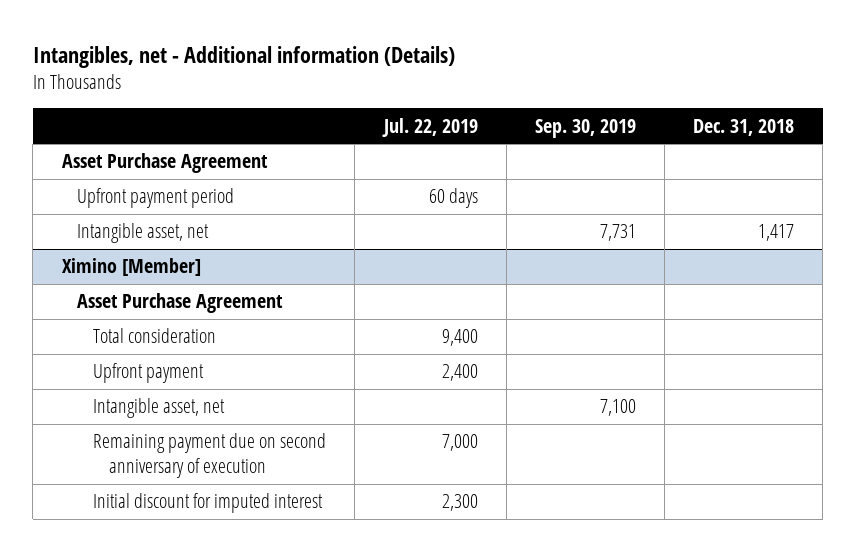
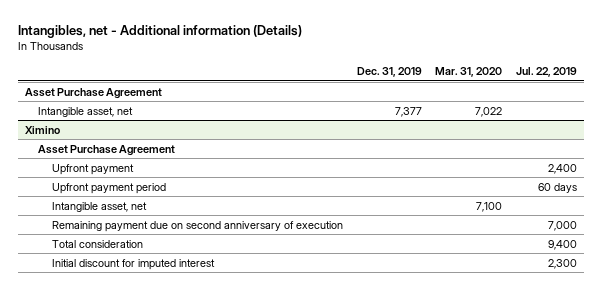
- | Jul. 22, 2019 | Sep. 30, 2019 | Dec. 31, 2018
+ | Dec. 31, 2019 | Mar. 31, 2020 | Jul. 22, 2019
- Upfront payment period | 60 days | |
- Ximino [Member]
+ Ximino
- Total consideration | 9,400 | |
+ Upfront payment period | | | 60 days
+ Total consideration | | | 9,400

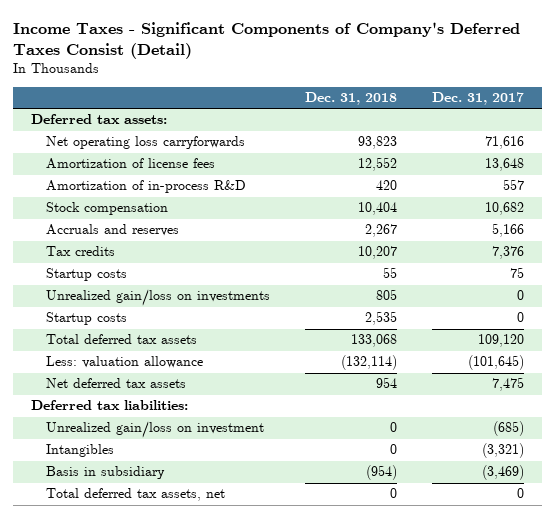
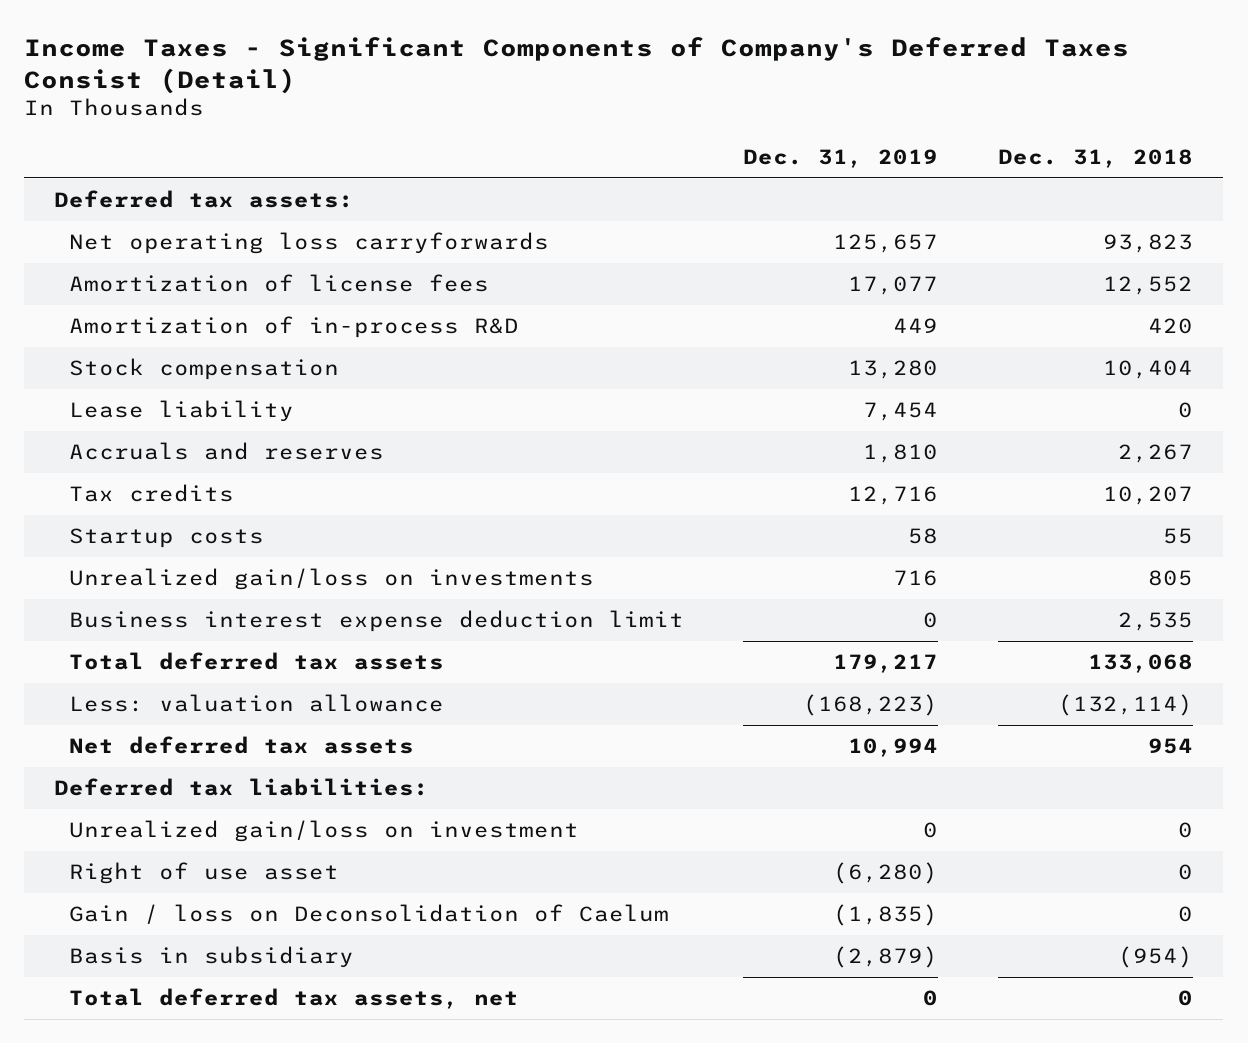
- | Dec. 31, 2018 | Dec. 31, 2017
+ | Dec. 31, 2019 | Dec. 31, 2018
+ Lease liability | 7,454 | 0
- Startup costs | 2,535 | 0
+ Business interest expense deduction limit | 0 | 2,535
- Intangibles | 0 | (3,321)
+ Right of use asset | (6,280) | 0
+ Gain / loss on Deconsolidation of Caelum | (1,835) | 0

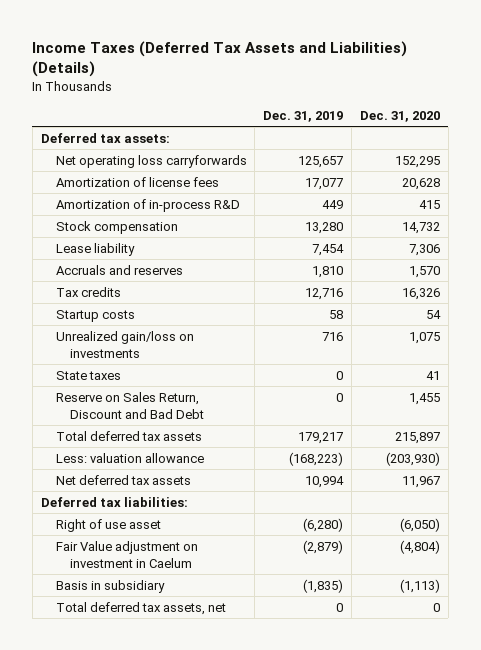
- Income Taxes - Significant Components of Company's Deferred Taxes Consist (Detail)
+ Income Taxes (Deferred Tax Assets and Liabilities) (Details)
- | Dec. 31, 2019 | Dec. 31, 2018
+ | Dec. 31, 2019 | Dec. 31, 2020
- Business interest expense deduction limit | 0 | 2,535
+ State taxes | 0 | 41
+ Reserve on Sales Return, Discount and Bad Debt | 0 | 1,455
- Unrealized gain/loss on investment | 0 | 0
- Gain / loss on Deconsolidation of Caelum | (1,835) | 0
- Basis in subsidiary | (2,879) | (954)
+ Fair Value adjustment on investment in Caelum | (2,879) | (4,804)
+ Basis in subsidiary | (1,835) | (1,113)

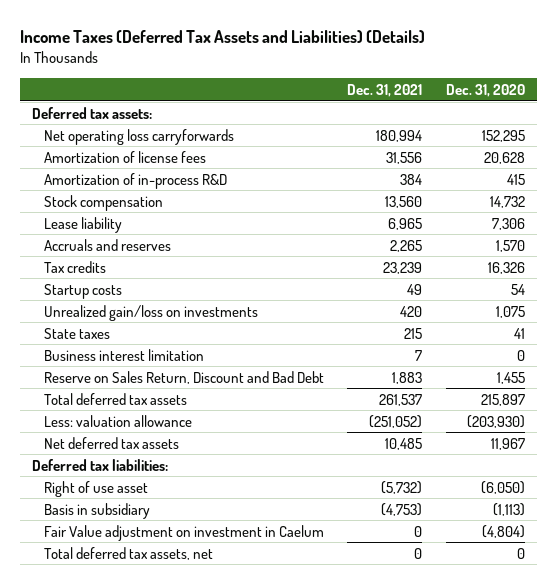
- | Dec. 31, 2019 | Dec. 31, 2020
+ | Dec. 31, 2021 | Dec. 31, 2020
+ Business interest limitation | 7 | 0
moved down: Fair Value adjustment on investment in Caelum | 0 | (4,804)

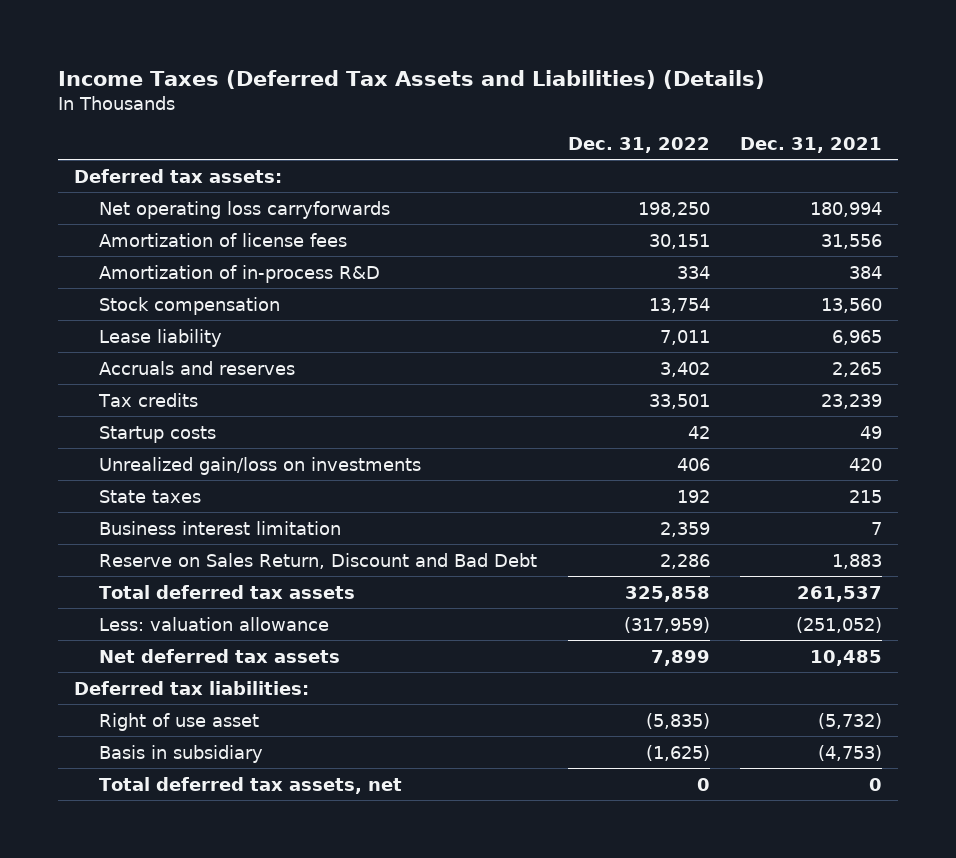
- | Dec. 31, 2021 | Dec. 31, 2020
+ | Dec. 31, 2022 | Dec. 31, 2021
- Fair Value adjustment on investment in Caelum | 0 | (4,804)

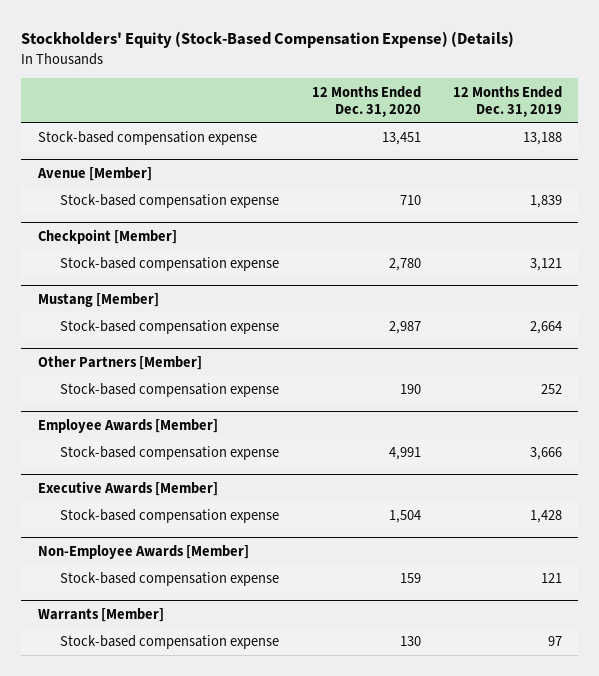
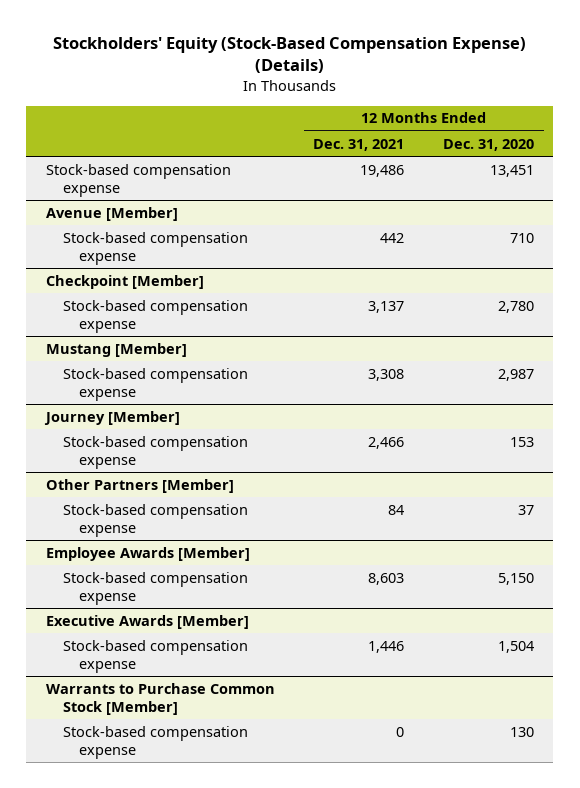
- | 12 Months Ended Dec. 31, 2020 | 12 Months Ended Dec. 31, 2019
+ | 12 Months Ended Dec. 31, 2021 | 12 Months Ended Dec. 31, 2020
+ Journey [Member]
+ Stock-based compensation expense | 2,466 | 153
@ Other Partners [Member]
- Stock-based compensation expense | 190 | 252
+ Stock-based compensation expense | 84 | 37
@ Employee Awards [Member]
- Stock-based compensation expense | 4,991 | 3,666
+ Stock-based compensation expense | 8,603 | 5,150
- Non-Employee Awards [Member]
- Stock-based compensation expense | 159 | 121
- Warrants [Member]
+ Warrants to Purchase Common Stock [Member]

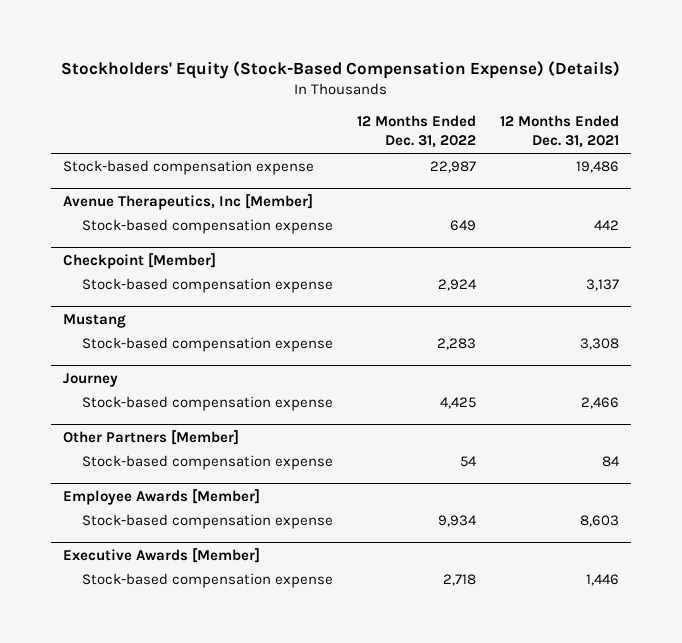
- | 12 Months Ended Dec. 31, 2021 | 12 Months Ended Dec. 31, 2020
+ | 12 Months Ended Dec. 31, 2022 | 12 Months Ended Dec. 31, 2021
- Avenue [Member]
+ Avenue Therapeutics, Inc [Member]
- Mustang [Member]
+ Mustang
- Journey [Member]
+ Journey
- Warrants to Purchase Common Stock [Member]
- Stock-based compensation expense | 0 | 130

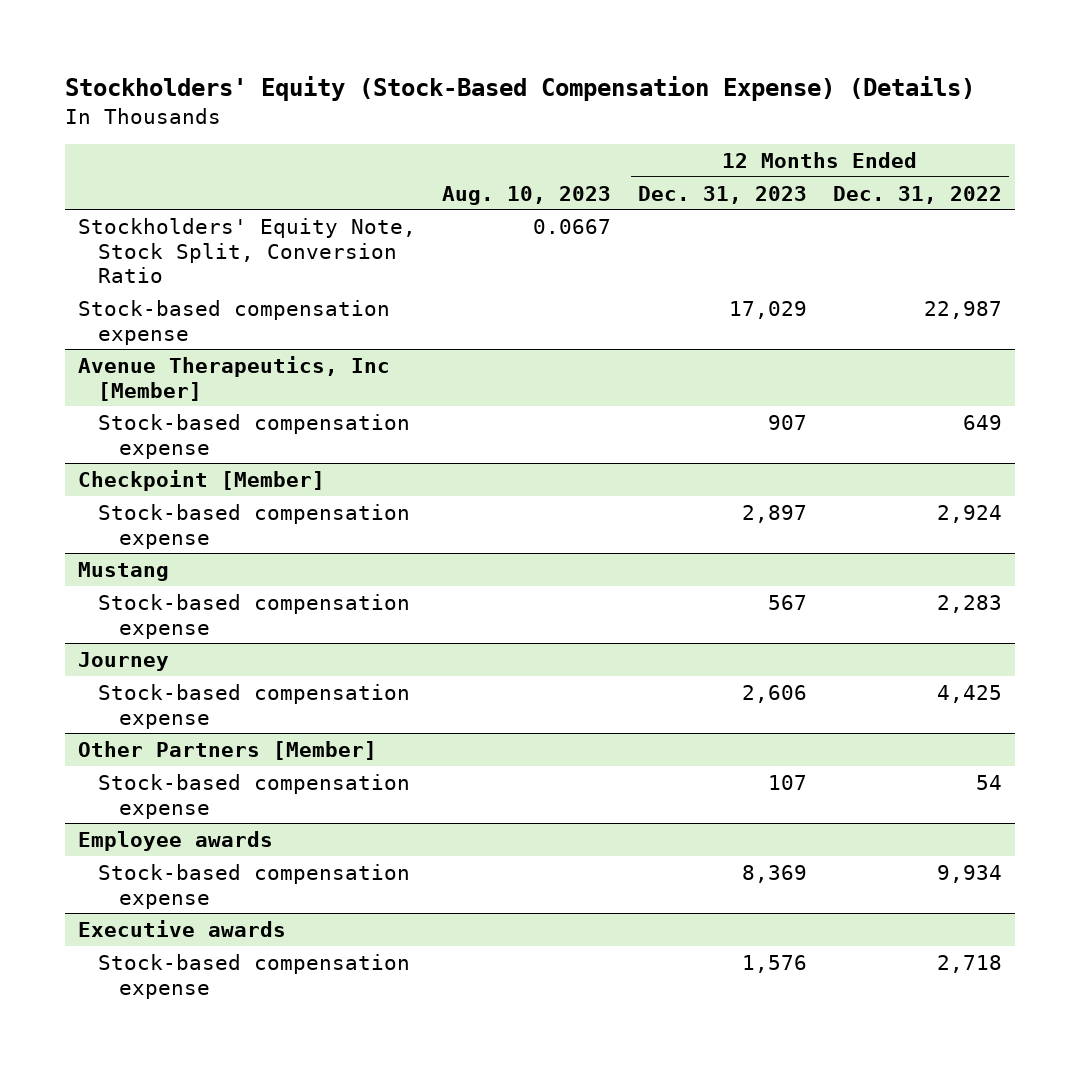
- | 12 Months Ended Dec. 31, 2022 | 12 Months Ended Dec. 31, 2021
+ | Aug. 10, 2023 | 12 Months Ended Dec. 31, 2023 | 12 Months Ended Dec. 31, 2022
+ Stockholders' Equity Note, Stock Split, Conversion Ratio | 0.0667 | |
- Employee Awards [Member]
+ Employee awards
- Executive Awards [Member]
+ Executive awards

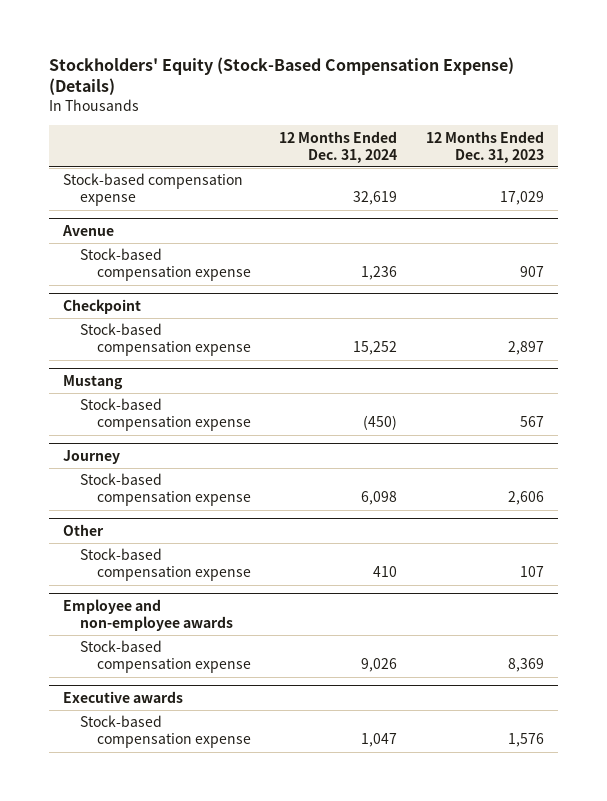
- | Aug. 10, 2023 | 12 Months Ended Dec. 31, 2023 | 12 Months Ended Dec. 31, 2022
+ | 12 Months Ended Dec. 31, 2024 | 12 Months Ended Dec. 31, 2023
- Stockholders' Equity Note, Stock Split, Conversion Ratio | 0.0667 | |
- Avenue Therapeutics, Inc [Member]
+ Avenue
- Checkpoint [Member]
+ Checkpoint
- Other Partners [Member]
+ Other
- Employee awards
+ Employee and non-employee awards

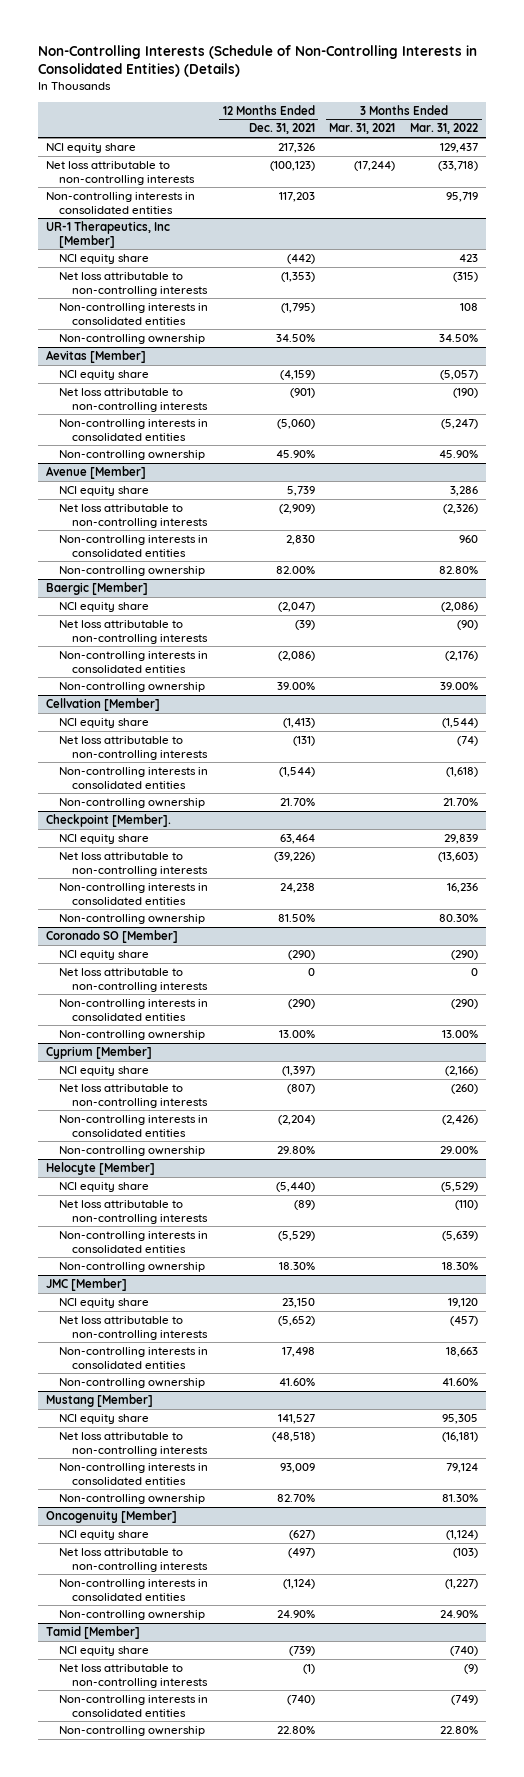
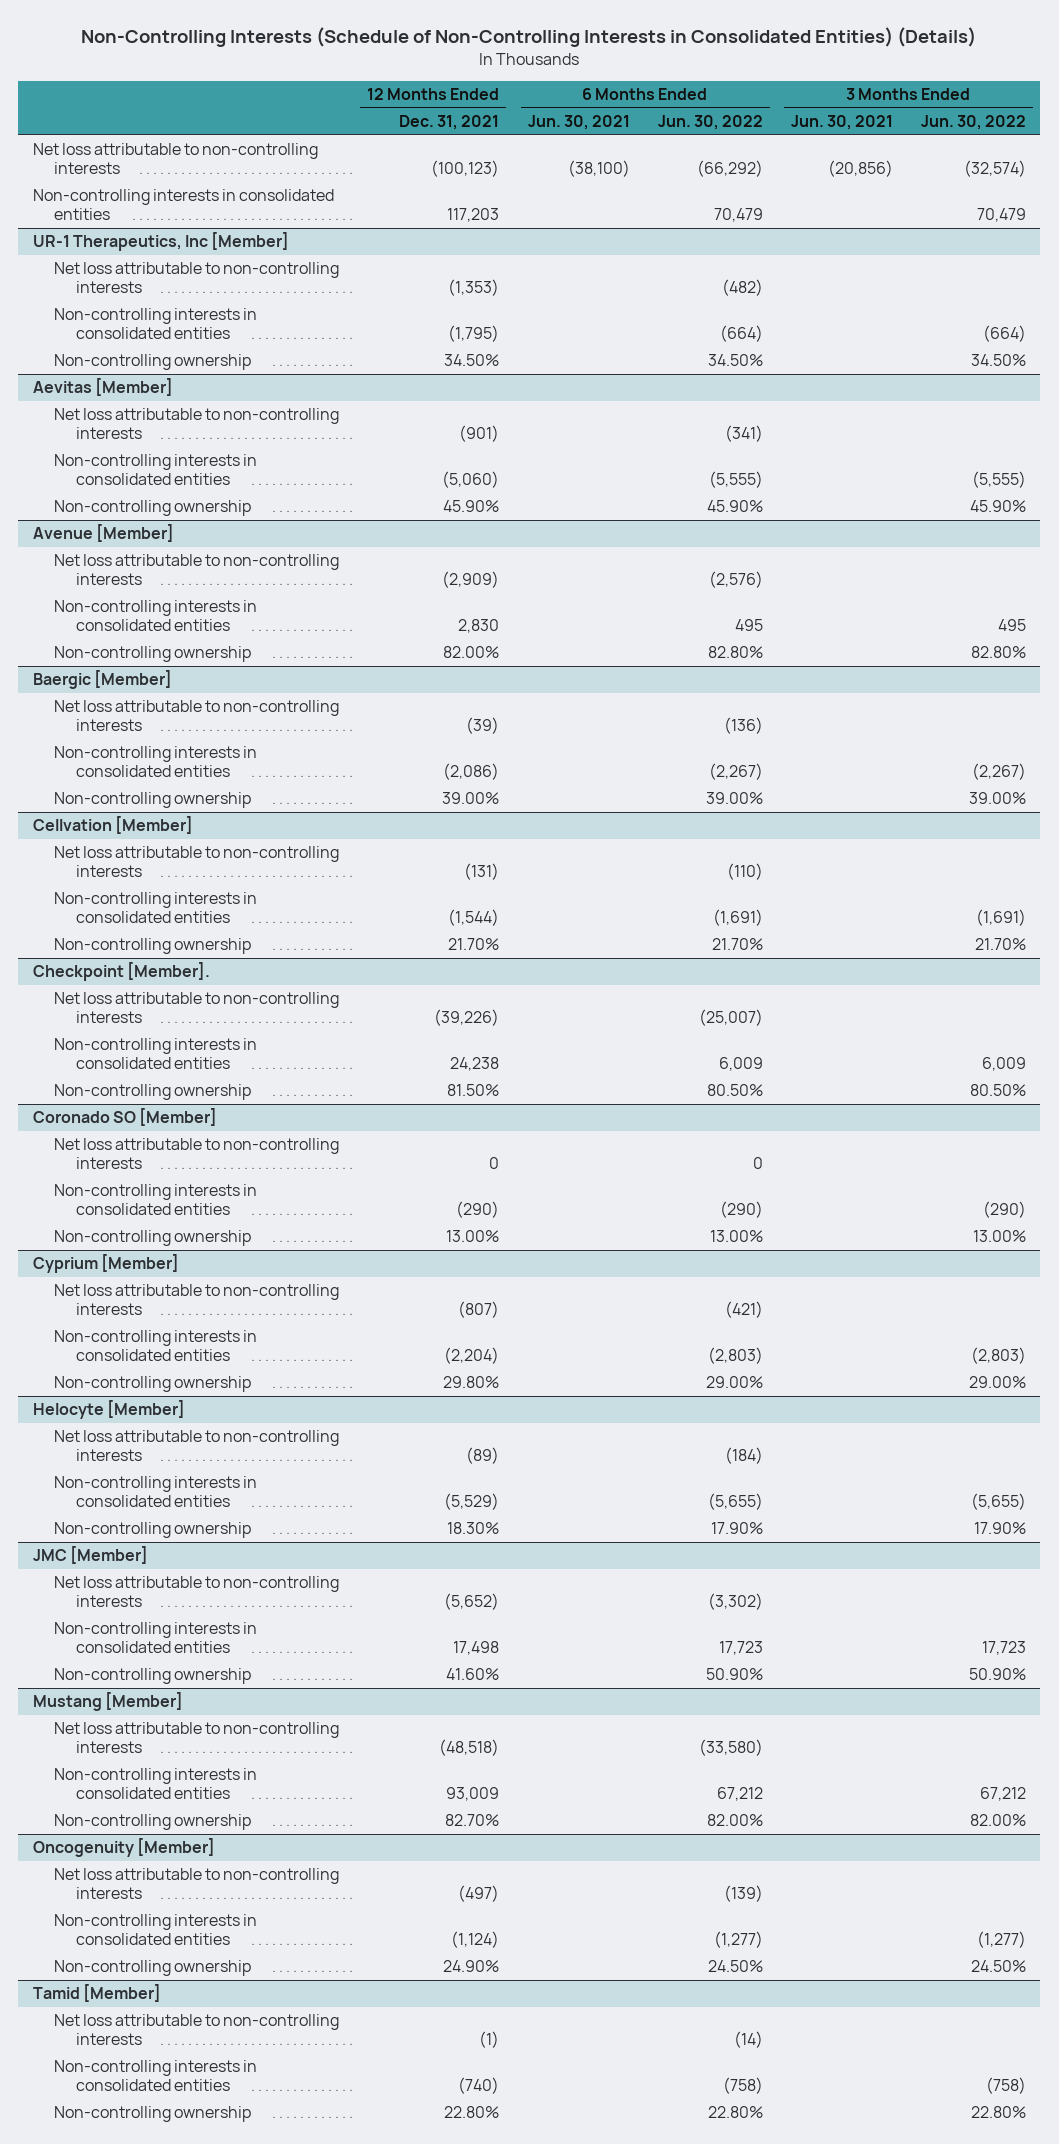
- | 12 Months Ended Dec. 31, 2021 | 3 Months Ended Mar. 31, 2021 | 3 Months Ended Mar. 31, 2022
+ | 12 Months Ended Dec. 31, 2021 | 6 Months Ended Jun. 30, 2021 | 6 Months Ended Jun. 30, 2022 | 3 Months Ended Jun. 30, 2021 | 3 Months Ended Jun. 30, 2022
- NCI equity share | 217,326 | | 129,437
@ UR-1 Therapeutics, Inc [Member]
- NCI equity share | (442) | | 423
@ Aevitas [Member]
- NCI equity share | (4,159) | | (5,057)
@ Avenue [Member]
- NCI equity share | 5,739 | | 3,286
@ Baergic [Member]
- NCI equity share | (2,047) | | (2,086)
@ Cellvation [Member]
- NCI equity share | (1,413) | | (1,544)
@ Checkpoint [Member].
- NCI equity share | 63,464 | | 29,839
@ Coronado SO [Member]
- NCI equity share | (290) | | (290)
@ Cyprium [Member]
- NCI equity share | (1,397) | | (2,166)
@ Helocyte [Member]
- NCI equity share | (5,440) | | (5,529)
@ JMC [Member]
- NCI equity share | 23,150 | | 19,120
@ Mustang [Member]
- NCI equity share | 141,527 | | 95,305
@ Oncogenuity [Member]
- NCI equity share | (627) | | (1,124)
@ Tamid [Member]
- NCI equity share | (739) | | (740)

